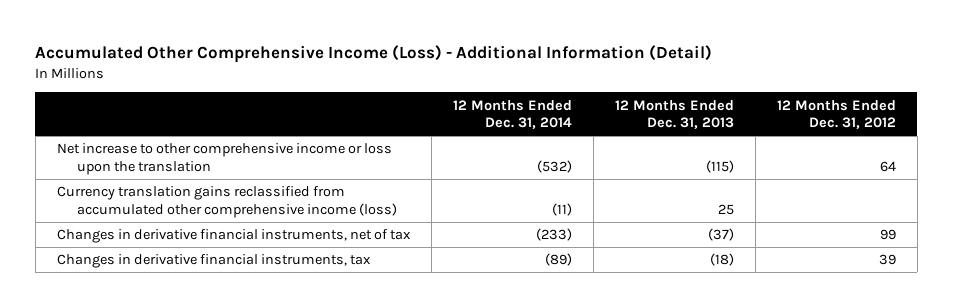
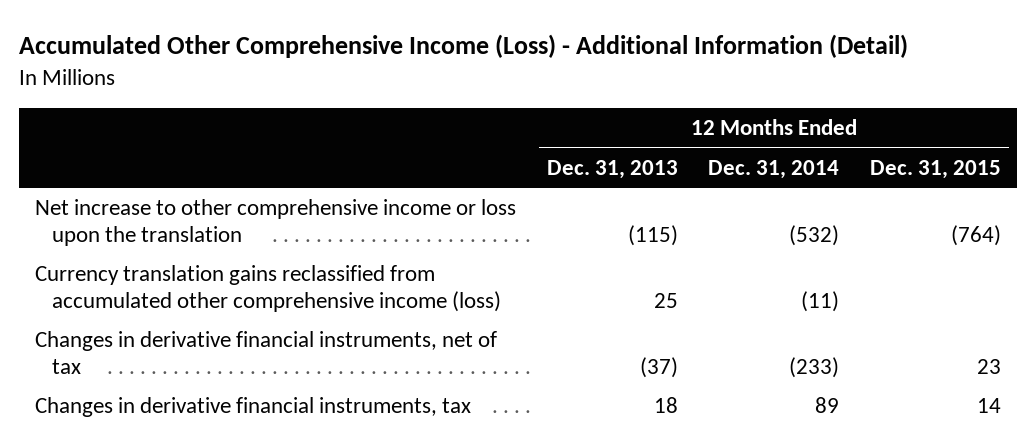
- | 12 Months Ended Dec. 31, 2014 | 12 Months Ended Dec. 31, 2013 | 12 Months Ended Dec. 31, 2012
+ | 12 Months Ended Dec. 31, 2013 | 12 Months Ended Dec. 31, 2014 | 12 Months Ended Dec. 31, 2015
- Changes in derivative financial instruments, tax | (89) | (18) | 39
+ Changes in derivative financial instruments, tax | 18 | 89 | 14

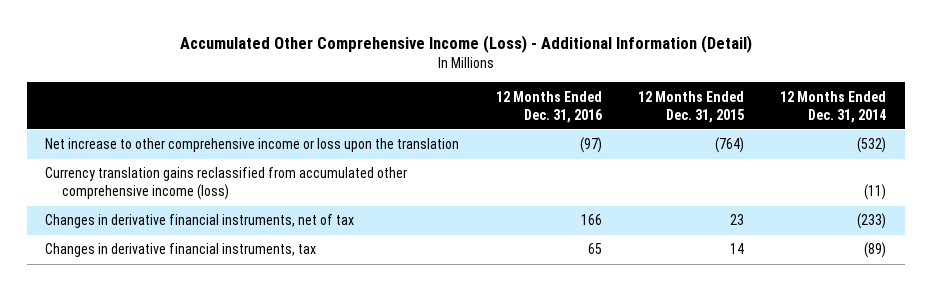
- | 12 Months Ended Dec. 31, 2013 | 12 Months Ended Dec. 31, 2014 | 12 Months Ended Dec. 31, 2015
+ | 12 Months Ended Dec. 31, 2016 | 12 Months Ended Dec. 31, 2015 | 12 Months Ended Dec. 31, 2014
- Changes in derivative financial instruments, tax | 18 | 89 | 14
+ Changes in derivative financial instruments, tax | 65 | 14 | (89)

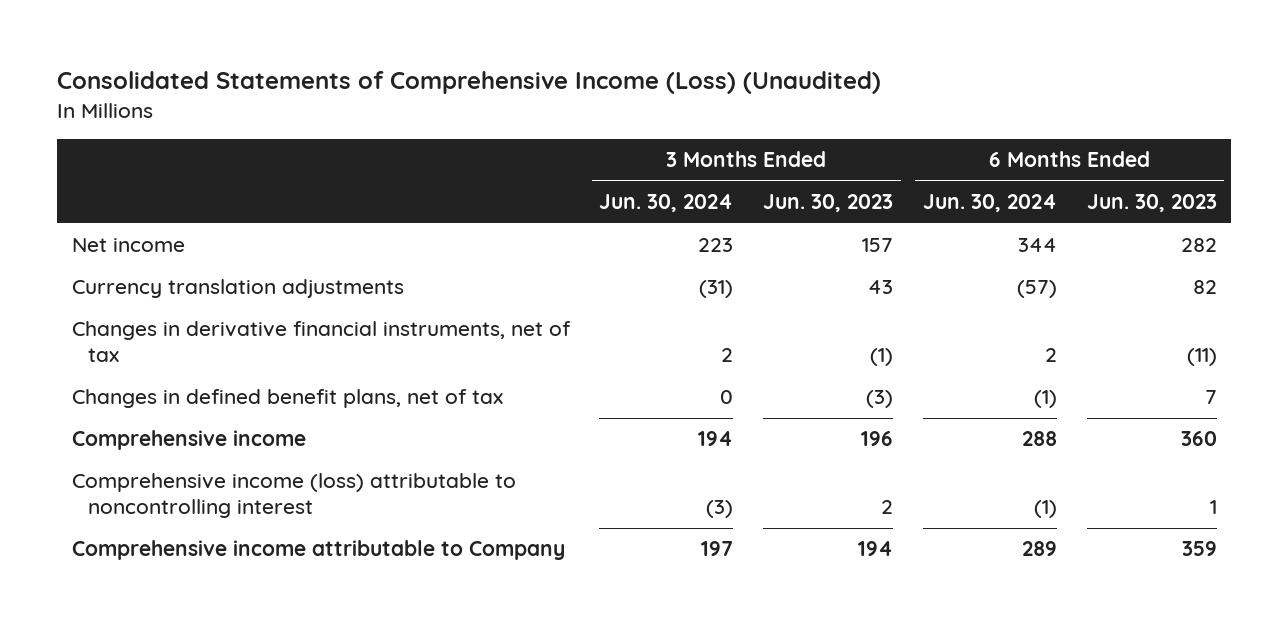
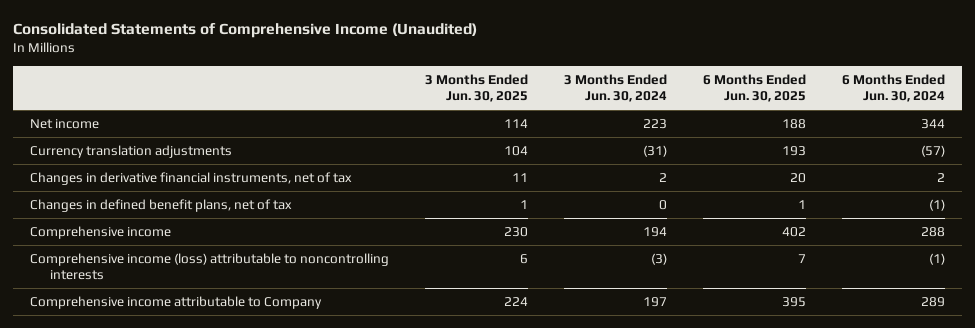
- Consolidated Statements of Comprehensive Income (Loss) (Unaudited)
+ Consolidated Statements of Comprehensive Income (Unaudited)
- | 3 Months Ended Jun. 30, 2024 | 3 Months Ended Jun. 30, 2023 | 6 Months Ended Jun. 30, 2024 | 6 Months Ended Jun. 30, 2023
+ | 3 Months Ended Jun. 30, 2025 | 3 Months Ended Jun. 30, 2024 | 6 Months Ended Jun. 30, 2025 | 6 Months Ended Jun. 30, 2024
- Comprehensive income (loss) attributable to noncontrolling interest | (3) | 2 | (1) | 1
+ Comprehensive income (loss) attributable to noncontrolling interests | 6 | (3) | 7 | (1)

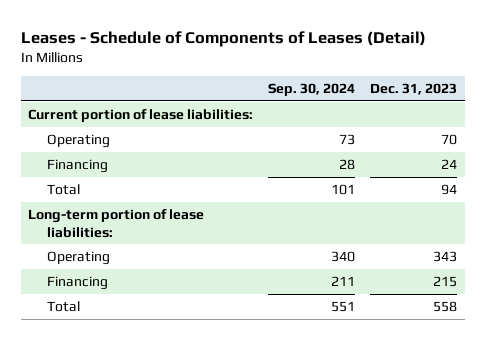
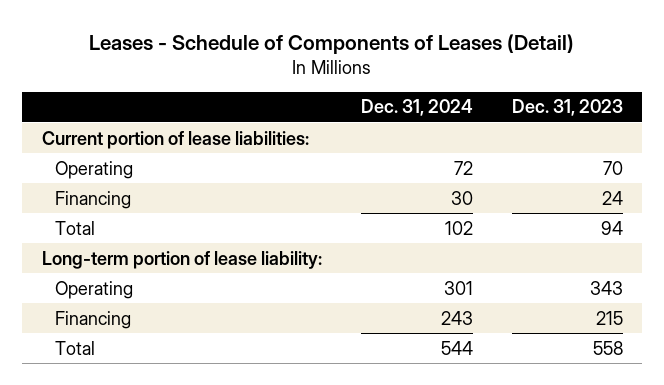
- | Sep. 30, 2024 | Dec. 31, 2023
+ | Dec. 31, 2024 | Dec. 31, 2023
- Long-term portion of lease liabilities:
+ Long-term portion of lease liability:

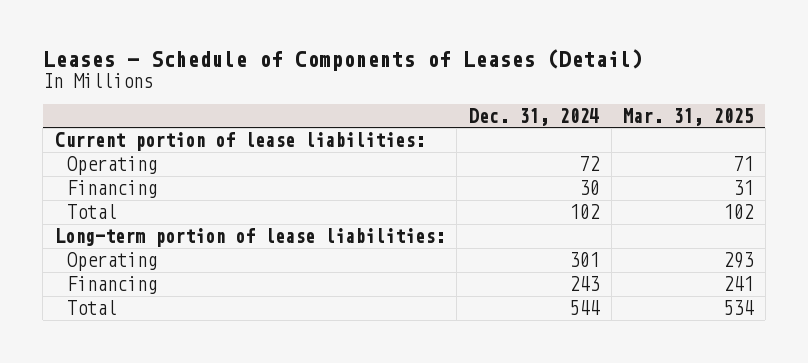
- | Dec. 31, 2024 | Dec. 31, 2023
+ | Dec. 31, 2024 | Mar. 31, 2025
- Long-term portion of lease liability:
+ Long-term portion of lease liabilities:

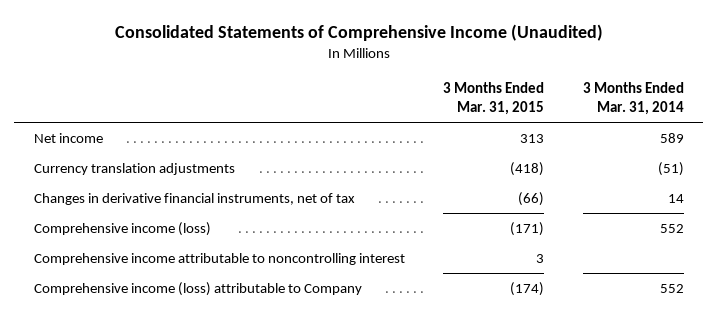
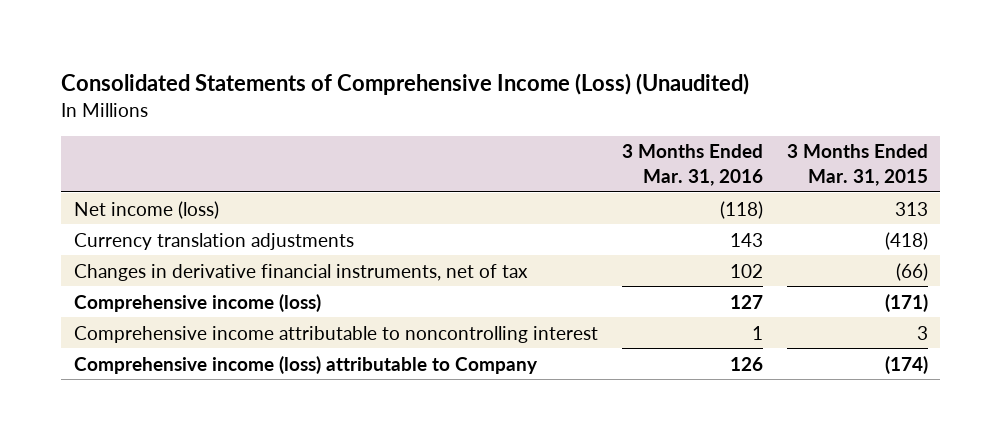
- Consolidated Statements of Comprehensive Income (Unaudited)
+ Consolidated Statements of Comprehensive Income (Loss) (Unaudited)
- | 3 Months Ended Mar. 31, 2015 | 3 Months Ended Mar. 31, 2014
+ | 3 Months Ended Mar. 31, 2016 | 3 Months Ended Mar. 31, 2015
- Net income | 313 | 589
+ Net income (loss) | (118) | 313

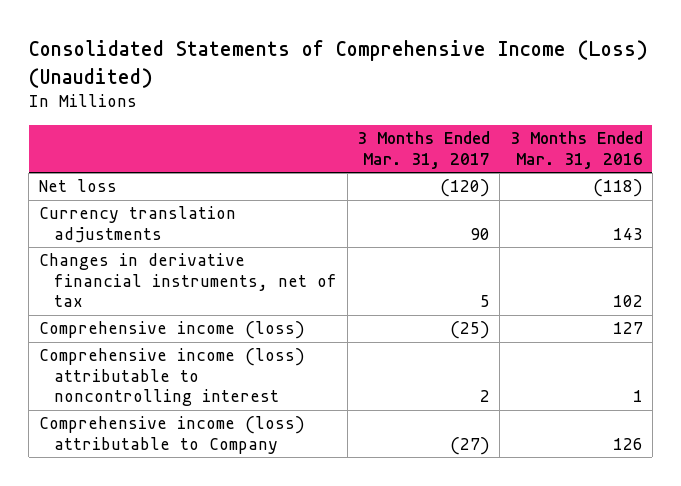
- | 3 Months Ended Mar. 31, 2016 | 3 Months Ended Mar. 31, 2015
+ | 3 Months Ended Mar. 31, 2017 | 3 Months Ended Mar. 31, 2016
- Net income (loss) | (118) | 313
+ Net loss | (120) | (118)
- Comprehensive income attributable to noncontrolling interest | 1 | 3
+ Comprehensive income (loss) attributable to noncontrolling interest | 2 | 1

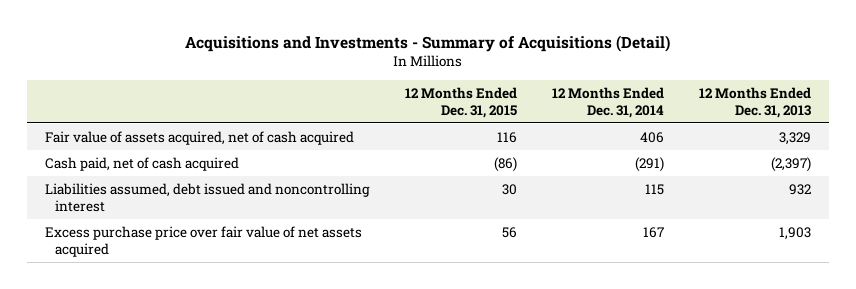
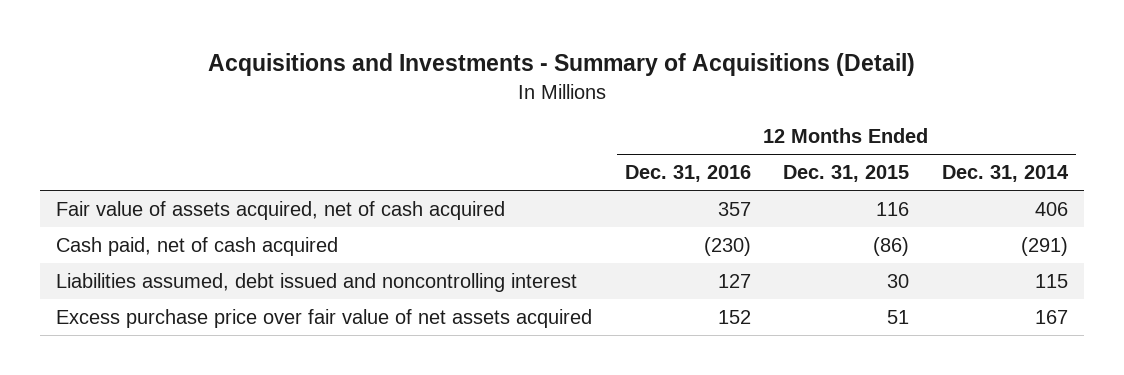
- | 12 Months Ended Dec. 31, 2015 | 12 Months Ended Dec. 31, 2014 | 12 Months Ended Dec. 31, 2013
+ | 12 Months Ended Dec. 31, 2016 | 12 Months Ended Dec. 31, 2015 | 12 Months Ended Dec. 31, 2014
- Excess purchase price over fair value of net assets acquired | 56 | 167 | 1,903
+ Excess purchase price over fair value of net assets acquired | 152 | 51 | 167

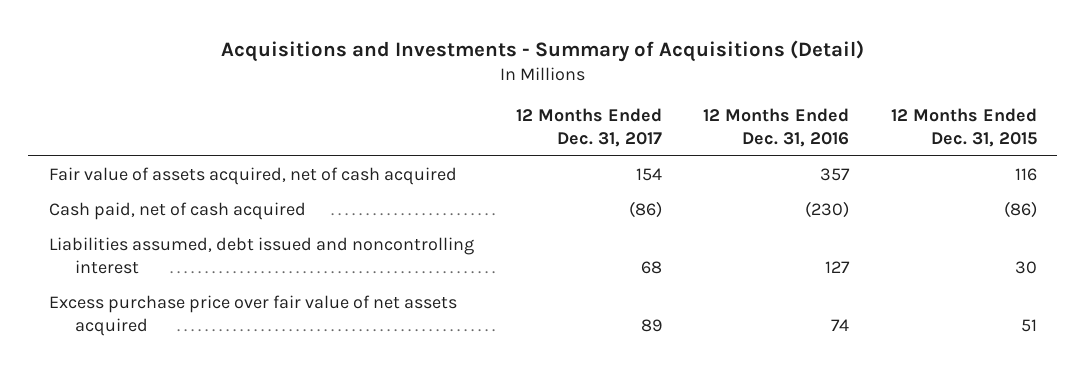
- | 12 Months Ended Dec. 31, 2016 | 12 Months Ended Dec. 31, 2015 | 12 Months Ended Dec. 31, 2014
+ | 12 Months Ended Dec. 31, 2017 | 12 Months Ended Dec. 31, 2016 | 12 Months Ended Dec. 31, 2015
- Excess purchase price over fair value of net assets acquired | 152 | 51 | 167
+ Excess purchase price over fair value of net assets acquired | 89 | 74 | 51

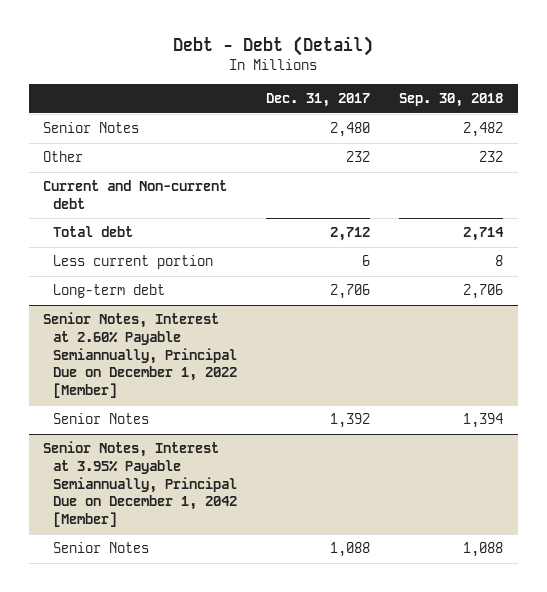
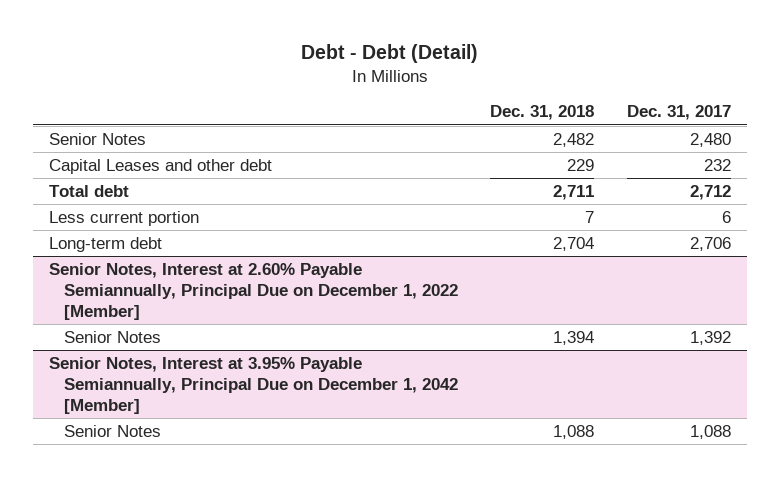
- | Dec. 31, 2017 | Sep. 30, 2018
+ | Dec. 31, 2018 | Dec. 31, 2017
- Other | 232 | 232
- Current and Non-current debt
+ Capital Leases and other debt | 229 | 232

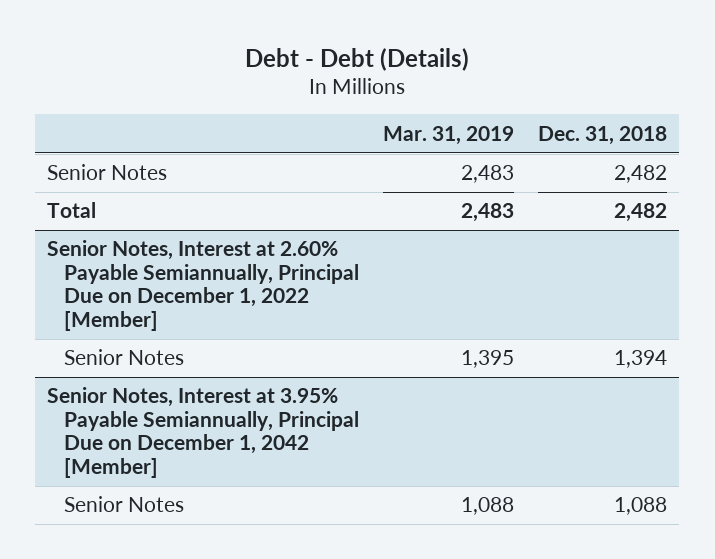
- Debt - Debt (Detail)
+ Debt - Debt (Details)
- | Dec. 31, 2018 | Dec. 31, 2017
+ | Mar. 31, 2019 | Dec. 31, 2018
- Capital Leases and other debt | 229 | 232
- Total debt | 2,711 | 2,712
- Less current portion | 7 | 6
- Long-term debt | 2,704 | 2,706
+ Total | 2,483 | 2,482

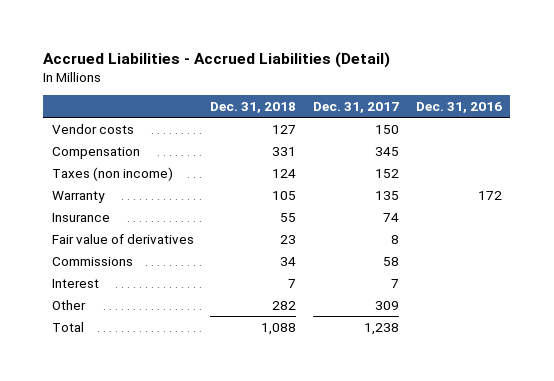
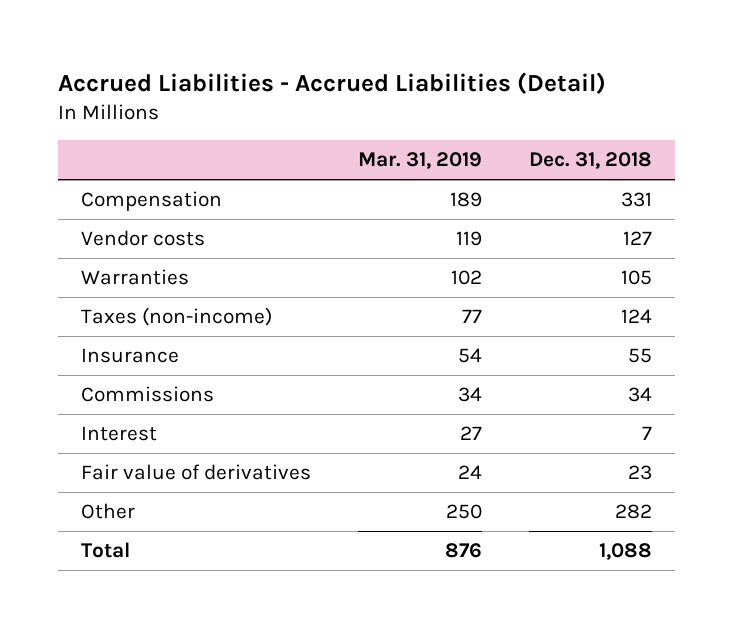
- | Dec. 31, 2018 | Dec. 31, 2017 | Dec. 31, 2016
+ | Mar. 31, 2019 | Dec. 31, 2018
- Taxes (non income) | 124 | 152 |
- Warranty | 105 | 135 | 172
moved down: Vendor costs | 119 | 127
+ Warranties | 102 | 105
+ Taxes (non-income) | 77 | 124
moved down: Fair value of derivatives | 24 | 23

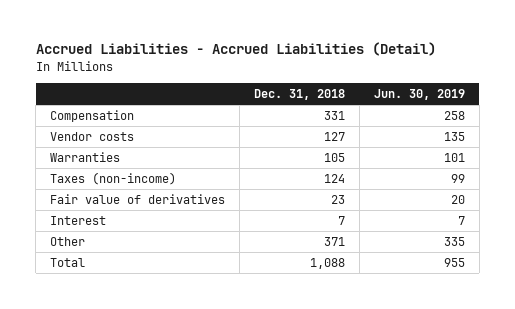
- | Mar. 31, 2019 | Dec. 31, 2018
+ | Dec. 31, 2018 | Jun. 30, 2019
- Insurance | 54 | 55
- Commissions | 34 | 34
- Other | 250 | 282
moved down: Interest | 7 | 7
+ Other | 371 | 335

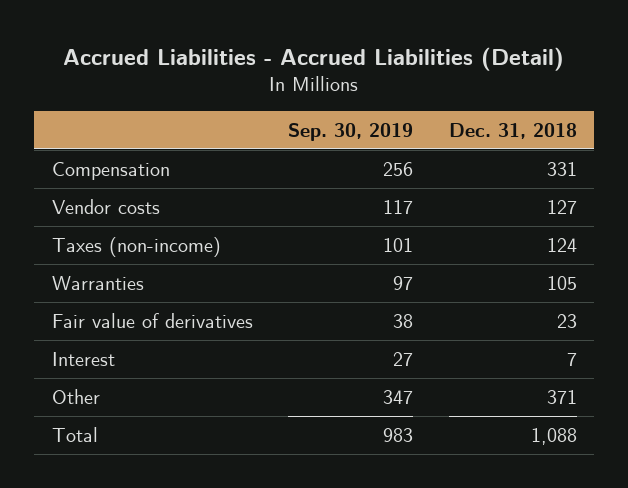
- | Dec. 31, 2018 | Jun. 30, 2019
+ | Sep. 30, 2019 | Dec. 31, 2018
moved down: Warranties | 97 | 105

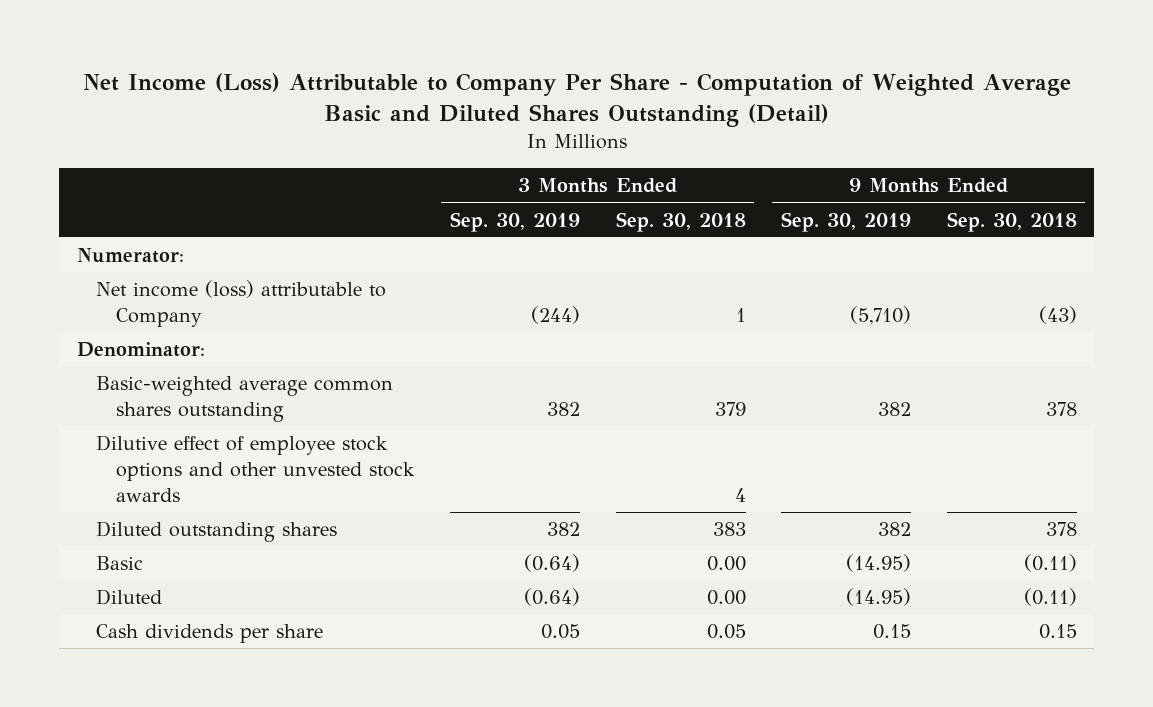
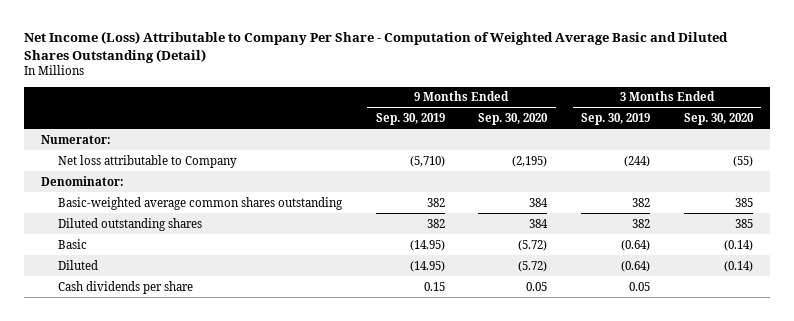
- | 3 Months Ended Sep. 30, 2019 | 3 Months Ended Sep. 30, 2018 | 9 Months Ended Sep. 30, 2019 | 9 Months Ended Sep. 30, 2018
+ | 9 Months Ended Sep. 30, 2019 | 9 Months Ended Sep. 30, 2020 | 3 Months Ended Sep. 30, 2019 | 3 Months Ended Sep. 30, 2020
- Net income (loss) attributable to Company | (244) | 1 | (5,710) | (43)
+ Net loss attributable to Company | (5,710) | (2,195) | (244) | (55)
- Dilutive effect of employee stock options and other unvested stock awards | | 4 | |

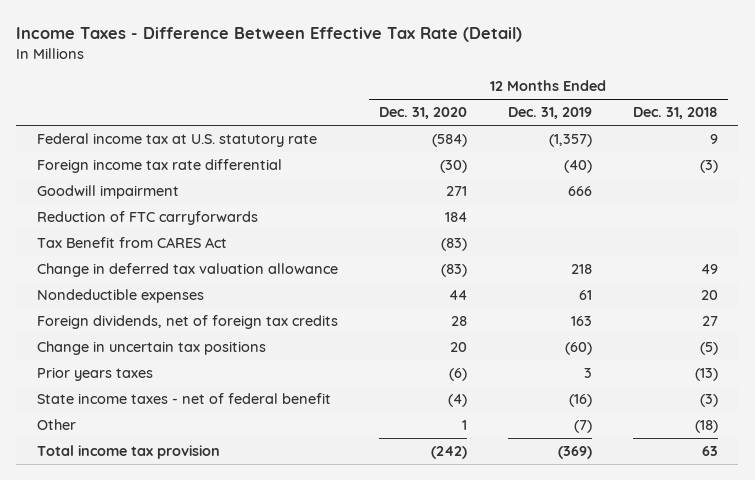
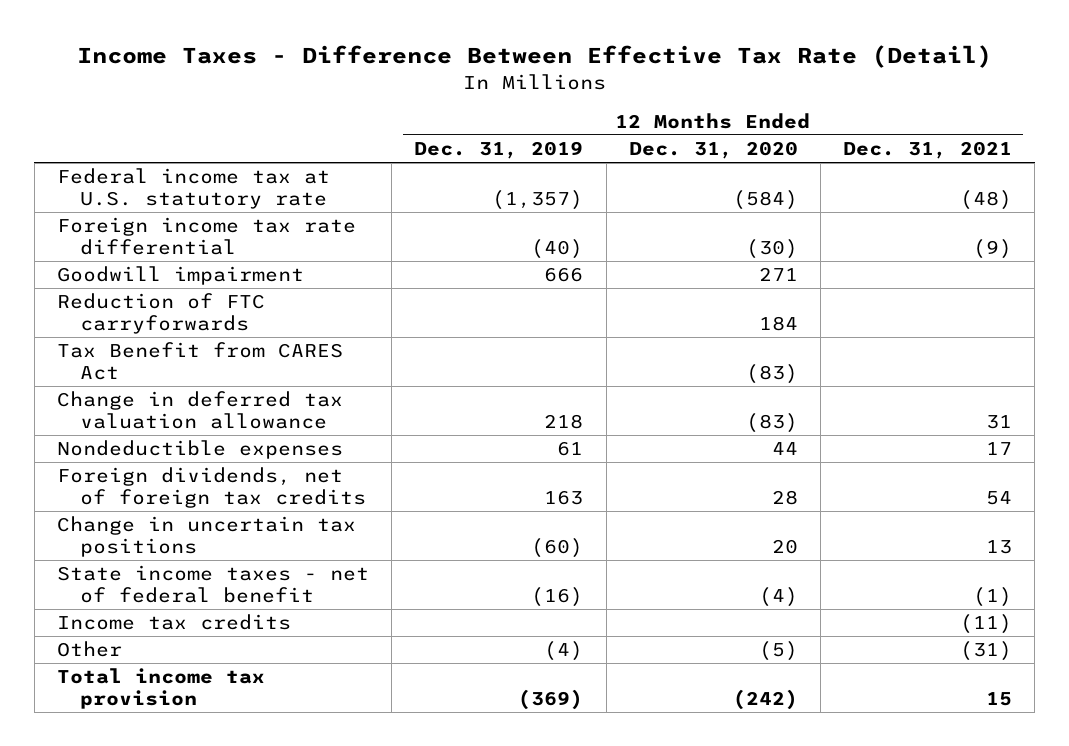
- | 12 Months Ended Dec. 31, 2020 | 12 Months Ended Dec. 31, 2019 | 12 Months Ended Dec. 31, 2018
+ | 12 Months Ended Dec. 31, 2019 | 12 Months Ended Dec. 31, 2020 | 12 Months Ended Dec. 31, 2021
- Prior years taxes | (6) | 3 | (13)
- Other | 1 | (7) | (18)
+ Income tax credits | | | (11)
+ Other | (4) | (5) | (31)

